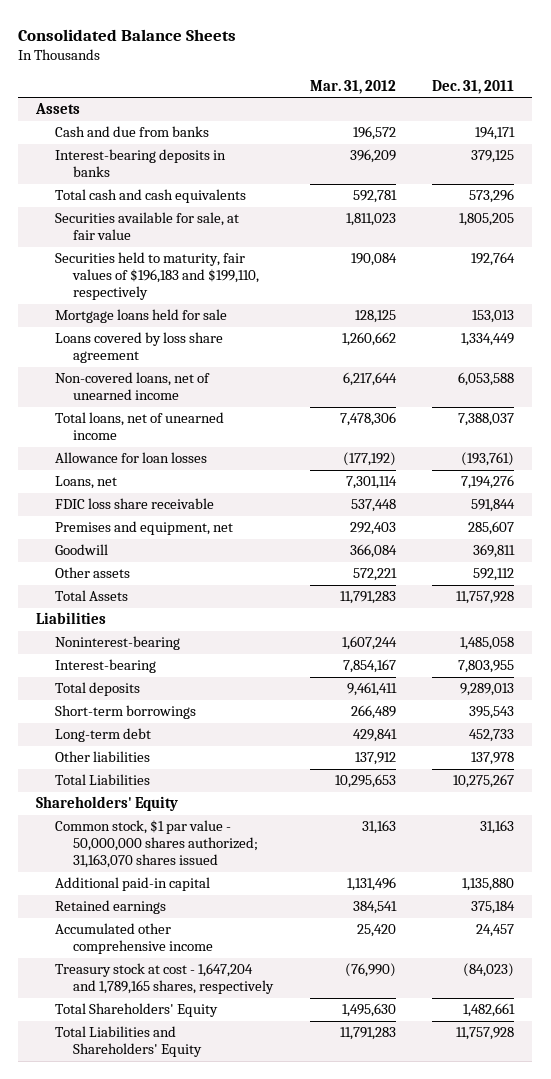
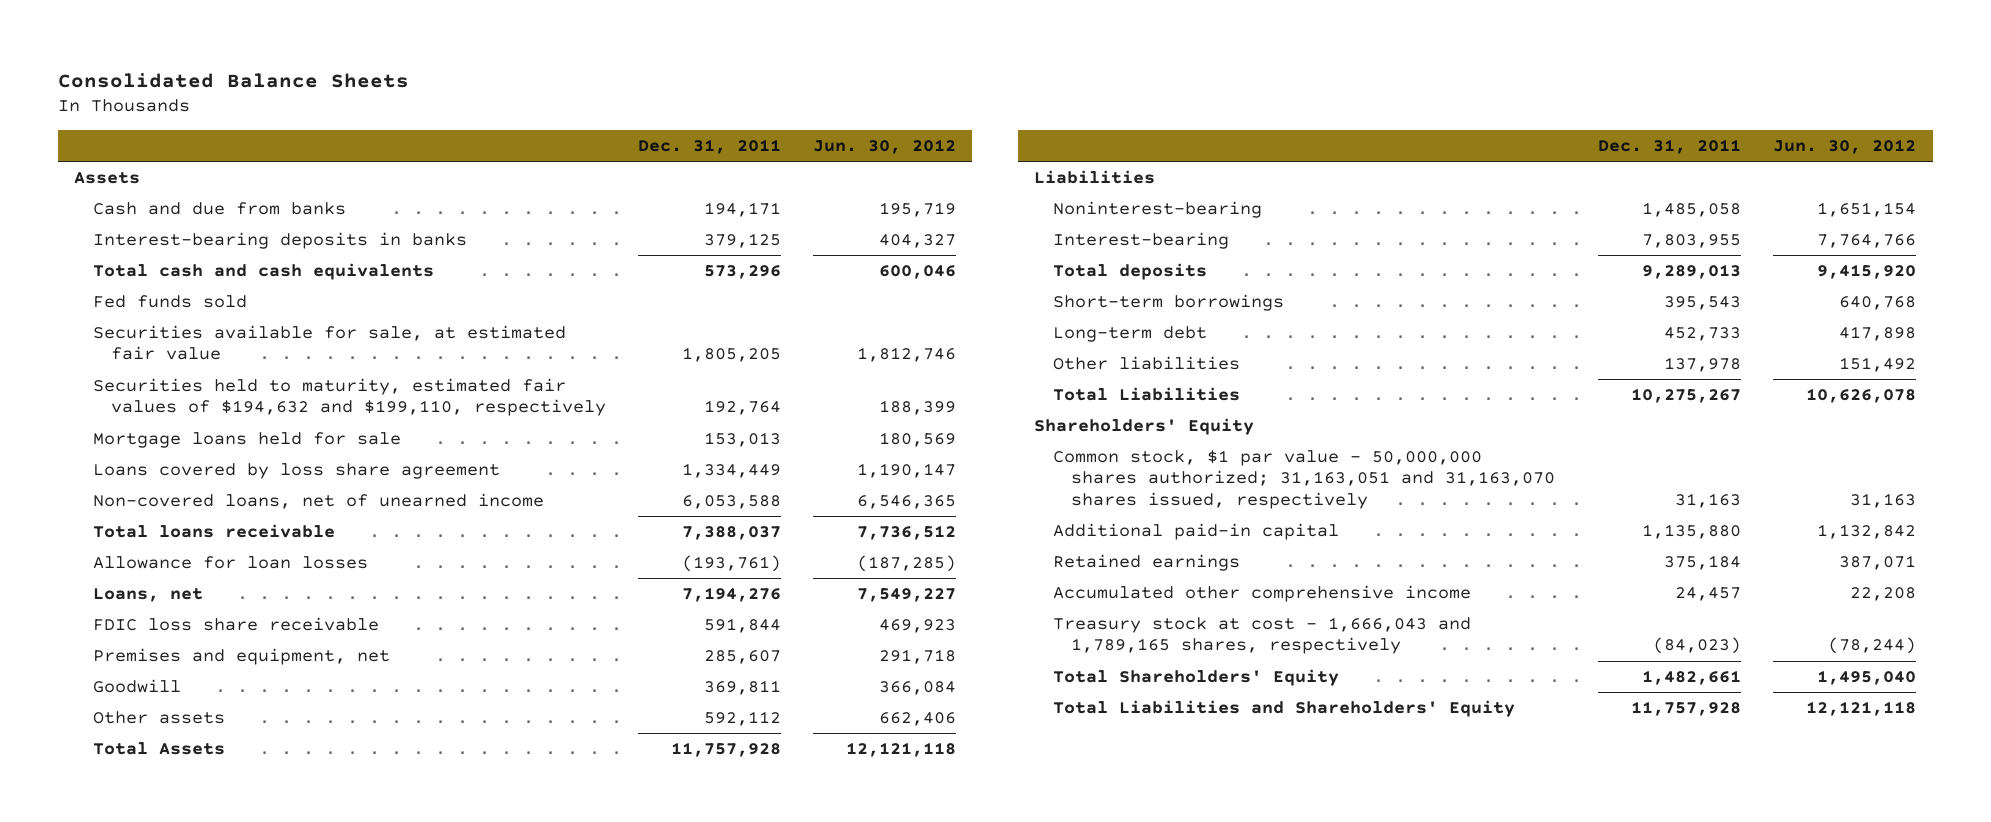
- | Mar. 31, 2012 | Dec. 31, 2011
+ | Dec. 31, 2011 | Jun. 30, 2012
- Securities available for sale, at fair value | 1,811,023 | 1,805,205
- Securities held to maturity, fair values of $196,183 and $199,110, respectively | 190,084 | 192,764
+ Fed funds sold
+ Securities available for sale, at estimated fair value | 1,805,205 | 1,812,746
+ Securities held to maturity, estimated fair values of $194,632 and $199,110, respectively | 192,764 | 188,399
- Total loans, net of unearned income | 7,478,306 | 7,388,037
+ Total loans receivable | 7,388,037 | 7,736,512
- Common stock, $1 par value - 50,000,000 shares authorized; 31,163,070 shares issued | 31,163 | 31,163
+ Common stock, $1 par value - 50,000,000 shares authorized; 31,163,051 and 31,163,070 shares issued, respectively | 31,163 | 31,163
- Treasury stock at cost - 1,647,204 and 1,789,165 shares, respectively | (76,990) | (84,023)
+ Treasury stock at cost - 1,666,043 and 1,789,165 shares, respectively | (84,023) | (78,244)

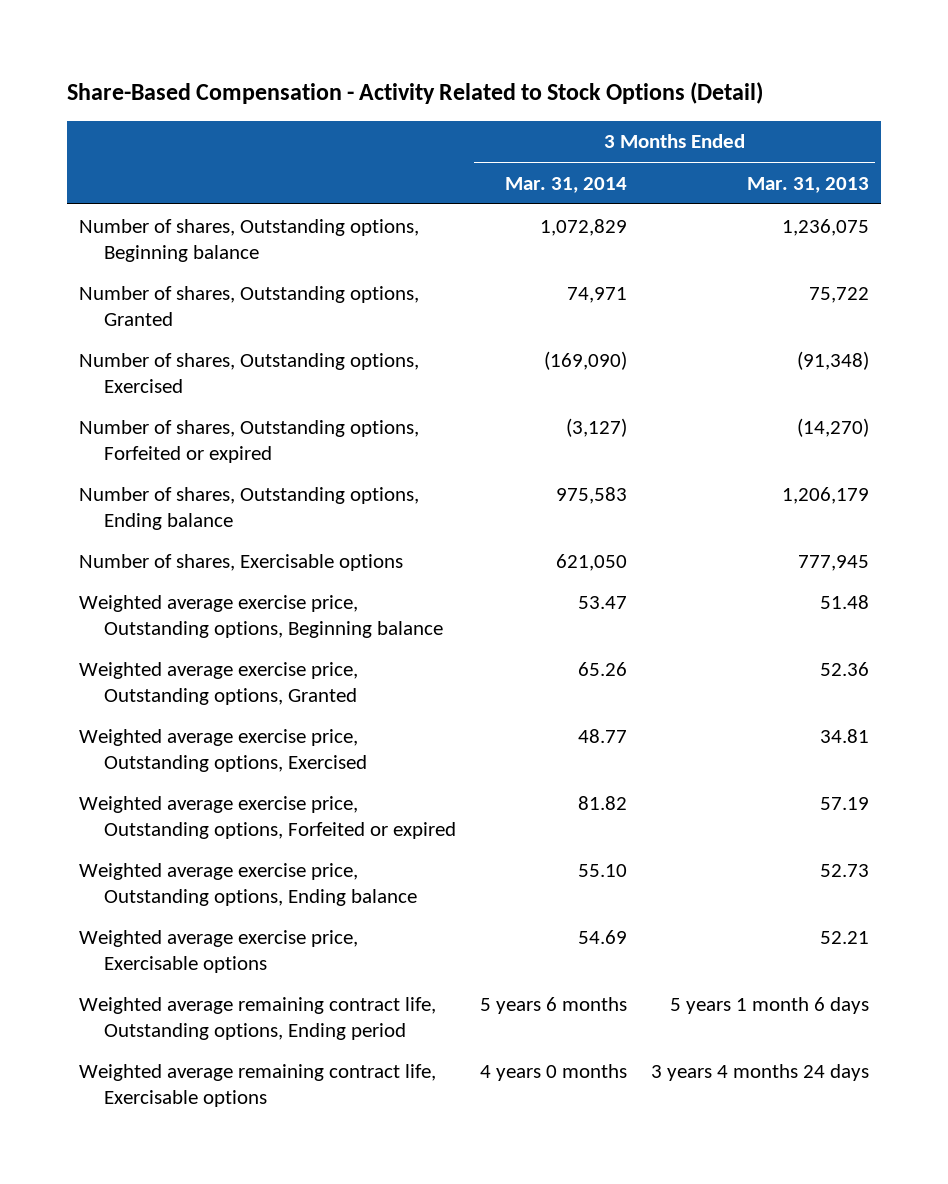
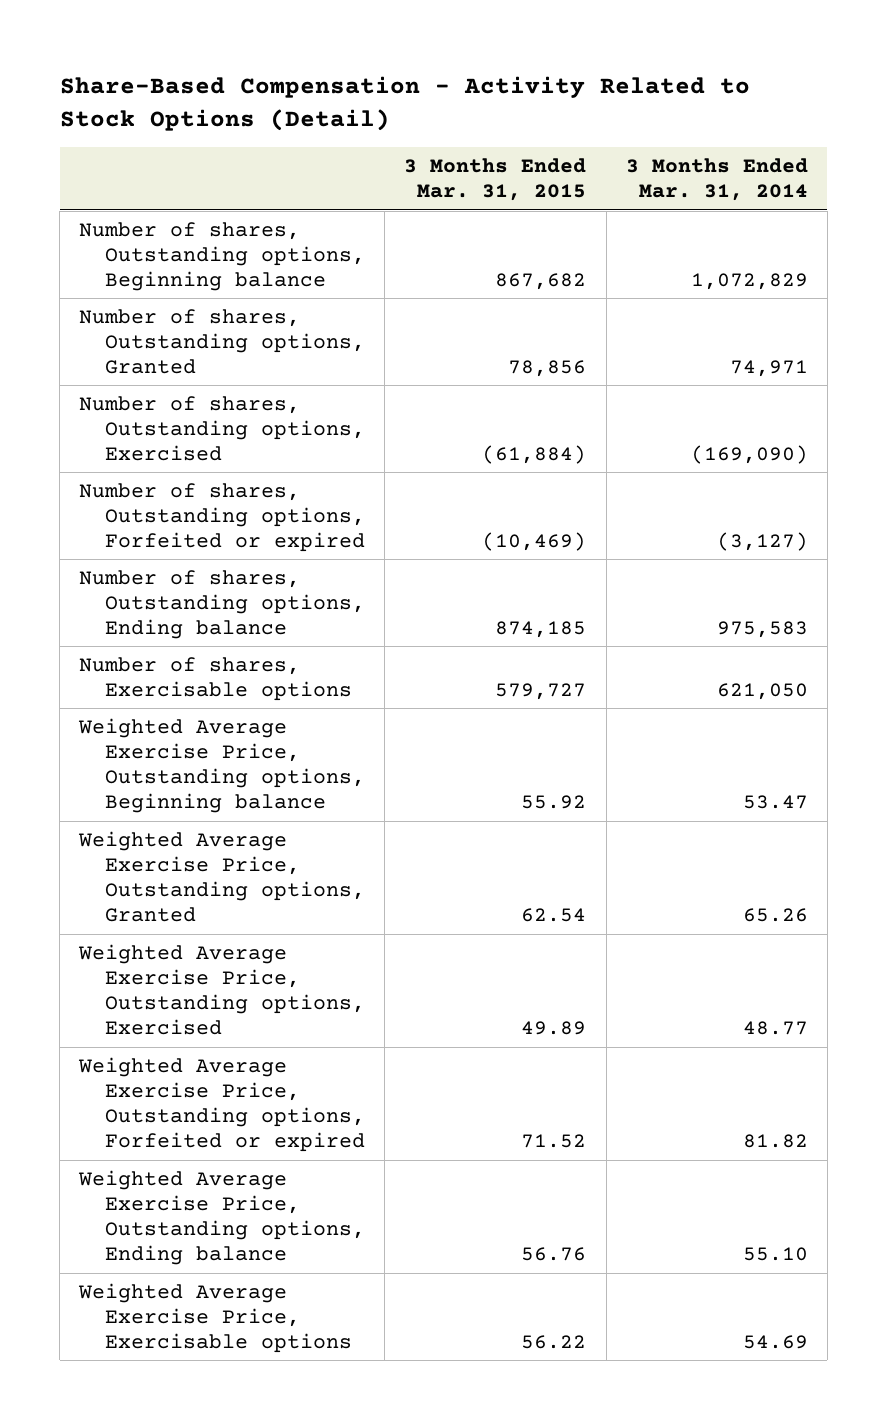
- | 3 Months Ended Mar. 31, 2014 | 3 Months Ended Mar. 31, 2013
+ | 3 Months Ended Mar. 31, 2015 | 3 Months Ended Mar. 31, 2014
- Weighted average exercise price, Outstanding options, Beginning balance | 53.47 | 51.48
- Weighted average exercise price, Outstanding options, Granted | 65.26 | 52.36
- Weighted average exercise price, Outstanding options, Exercised | 48.77 | 34.81
- Weighted average exercise price, Outstanding options, Forfeited or expired | 81.82 | 57.19
- Weighted average exercise price, Outstanding options, Ending balance | 55.10 | 52.73
- Weighted average exercise price, Exercisable options | 54.69 | 52.21
- Weighted average remaining contract life, Outstanding options, Ending period | 5 years 6 months | 5 years 1 month 6 days
- Weighted average remaining contract life, Exercisable options | 4 years 0 months | 3 years 4 months 24 days
+ Weighted Average Exercise Price, Outstanding options, Beginning balance | 55.92 | 53.47
+ Weighted Average Exercise Price, Outstanding options, Granted | 62.54 | 65.26
+ Weighted Average Exercise Price, Outstanding options, Exercised | 49.89 | 48.77
+ Weighted Average Exercise Price, Outstanding options, Forfeited or expired | 71.52 | 81.82
+ Weighted Average Exercise Price, Outstanding options, Ending balance | 56.76 | 55.10
+ Weighted Average Exercise Price, Exercisable options | 56.22 | 54.69

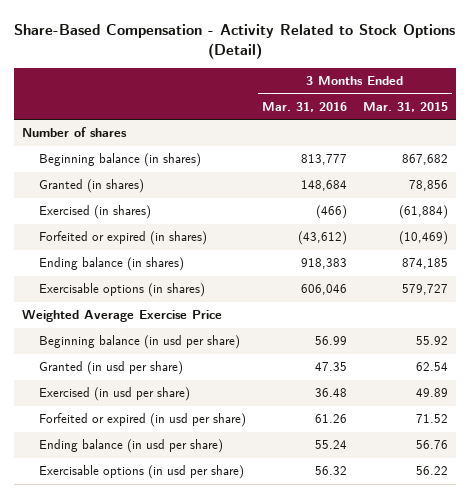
- | 3 Months Ended Mar. 31, 2015 | 3 Months Ended Mar. 31, 2014
+ | 3 Months Ended Mar. 31, 2016 | 3 Months Ended Mar. 31, 2015
- Number of shares, Outstanding options, Beginning balance | 867,682 | 1,072,829
- Number of shares, Outstanding options, Granted | 78,856 | 74,971
- Number of shares, Outstanding options, Exercised | (61,884) | (169,090)
- Number of shares, Outstanding options, Forfeited or expired | (10,469) | (3,127)
- Number of shares, Outstanding options, Ending balance | 874,185 | 975,583
- Number of shares, Exercisable options | 579,727 | 621,050
- Weighted Average Exercise Price, Outstanding options, Beginning balance | 55.92 | 53.47
- Weighted Average Exercise Price, Outstanding options, Granted | 62.54 | 65.26
- Weighted Average Exercise Price, Outstanding options, Exercised | 49.89 | 48.77
- Weighted Average Exercise Price, Outstanding options, Forfeited or expired | 71.52 | 81.82
- Weighted Average Exercise Price, Outstanding options, Ending balance | 56.76 | 55.10
- Weighted Average Exercise Price, Exercisable options | 56.22 | 54.69
+ Number of shares
+ Beginning balance (in shares) | 813,777 | 867,682
+ Granted (in shares) | 148,684 | 78,856
+ Exercised (in shares) | (466) | (61,884)
+ Forfeited or expired (in shares) | (43,612) | (10,469)
+ Ending balance (in shares) | 918,383 | 874,185
+ Exercisable options (in shares) | 606,046 | 579,727
+ Weighted Average Exercise Price
+ Beginning balance (in usd per share) | 56.99 | 55.92
+ Granted (in usd per share) | 47.35 | 62.54
+ Exercised (in usd per share) | 36.48 | 49.89
+ Forfeited or expired (in usd per share) | 61.26 | 71.52
+ Ending balance (in usd per share) | 55.24 | 56.76
+ Exercisable options (in usd per share) | 56.32 | 56.22

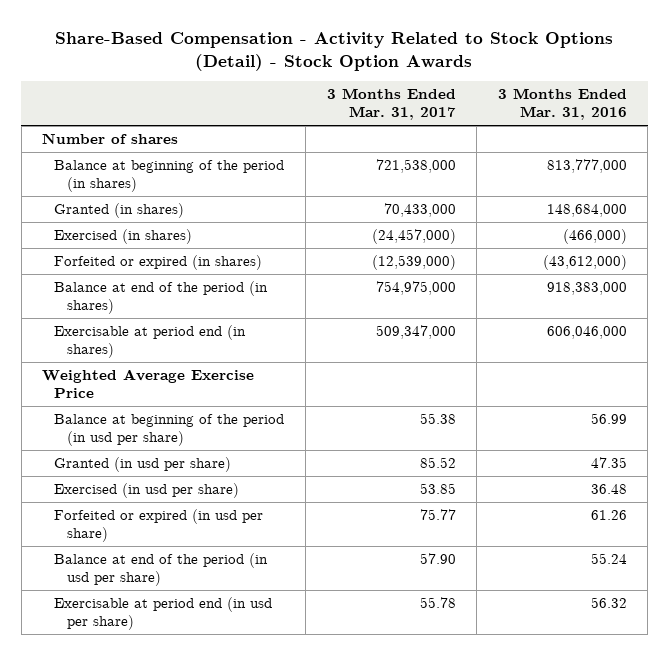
- Share-Based Compensation - Activity Related to Stock Options (Detail)
+ Share-Based Compensation - Activity Related to Stock Options (Detail) - Stock Option Awards
- | 3 Months Ended Mar. 31, 2016 | 3 Months Ended Mar. 31, 2015
+ | 3 Months Ended Mar. 31, 2017 | 3 Months Ended Mar. 31, 2016
- Beginning balance (in shares) | 813,777 | 867,682
- Granted (in shares) | 148,684 | 78,856
- Exercised (in shares) | (466) | (61,884)
- Forfeited or expired (in shares) | (43,612) | (10,469)
- Ending balance (in shares) | 918,383 | 874,185
- Exercisable options (in shares) | 606,046 | 579,727
+ Balance at beginning of the period (in shares) | 721,538,000 | 813,777,000
+ Granted (in shares) | 70,433,000 | 148,684,000
+ Exercised (in shares) | (24,457,000) | (466,000)
+ Forfeited or expired (in shares) | (12,539,000) | (43,612,000)
+ Balance at end of the period (in shares) | 754,975,000 | 918,383,000
+ Exercisable at period end (in shares) | 509,347,000 | 606,046,000
- Beginning balance (in usd per share) | 56.99 | 55.92
+ Balance at beginning of the period (in usd per share) | 55.38 | 56.99
- Ending balance (in usd per share) | 55.24 | 56.76
- Exercisable options (in usd per share) | 56.32 | 56.22
+ Balance at end of the period (in usd per share) | 57.90 | 55.24
+ Exercisable at period end (in usd per share) | 55.78 | 56.32

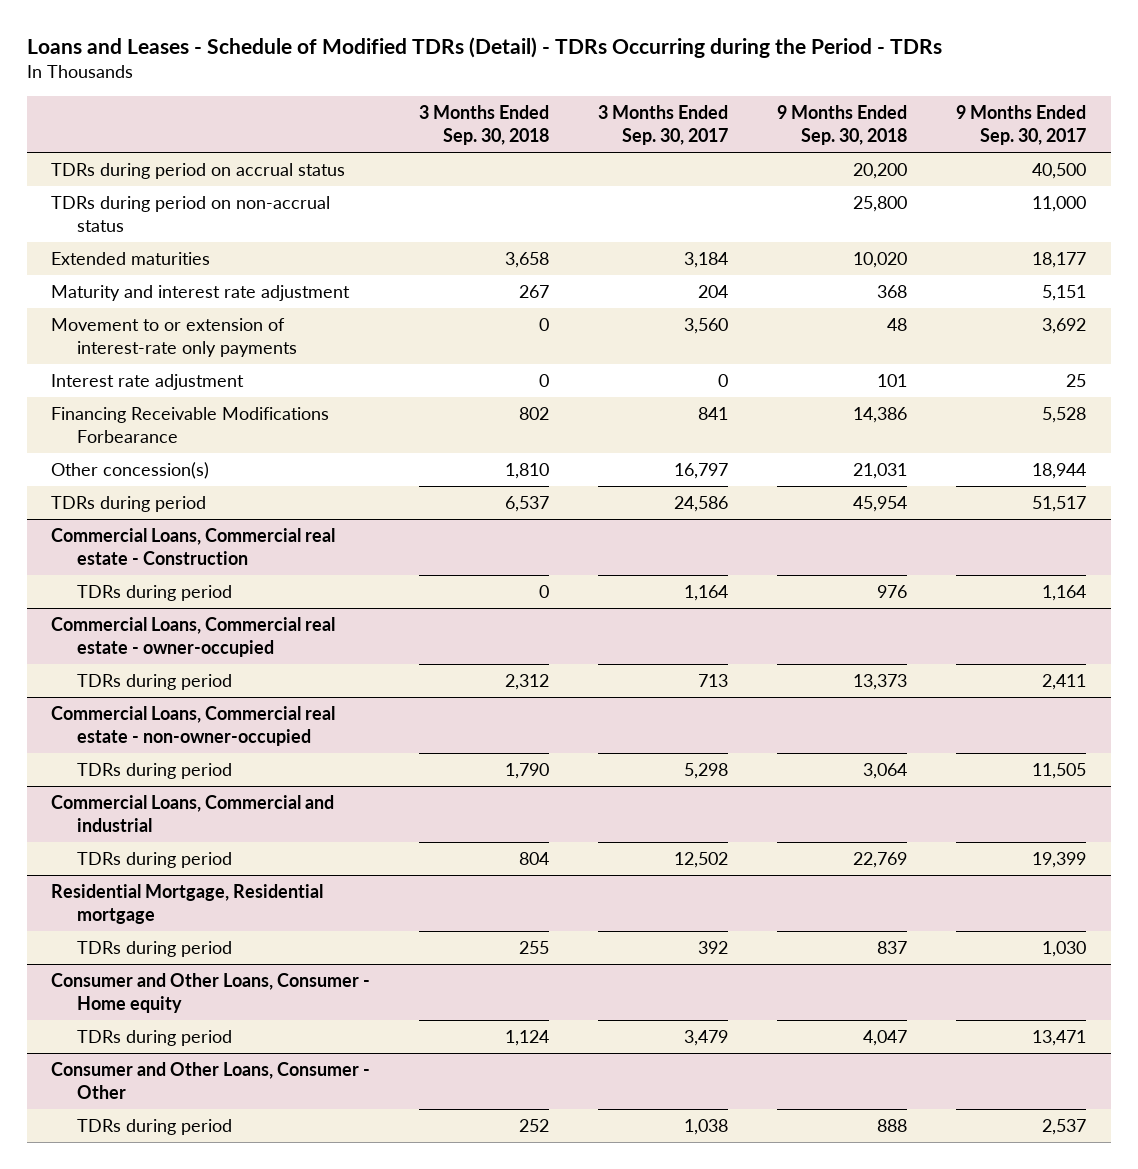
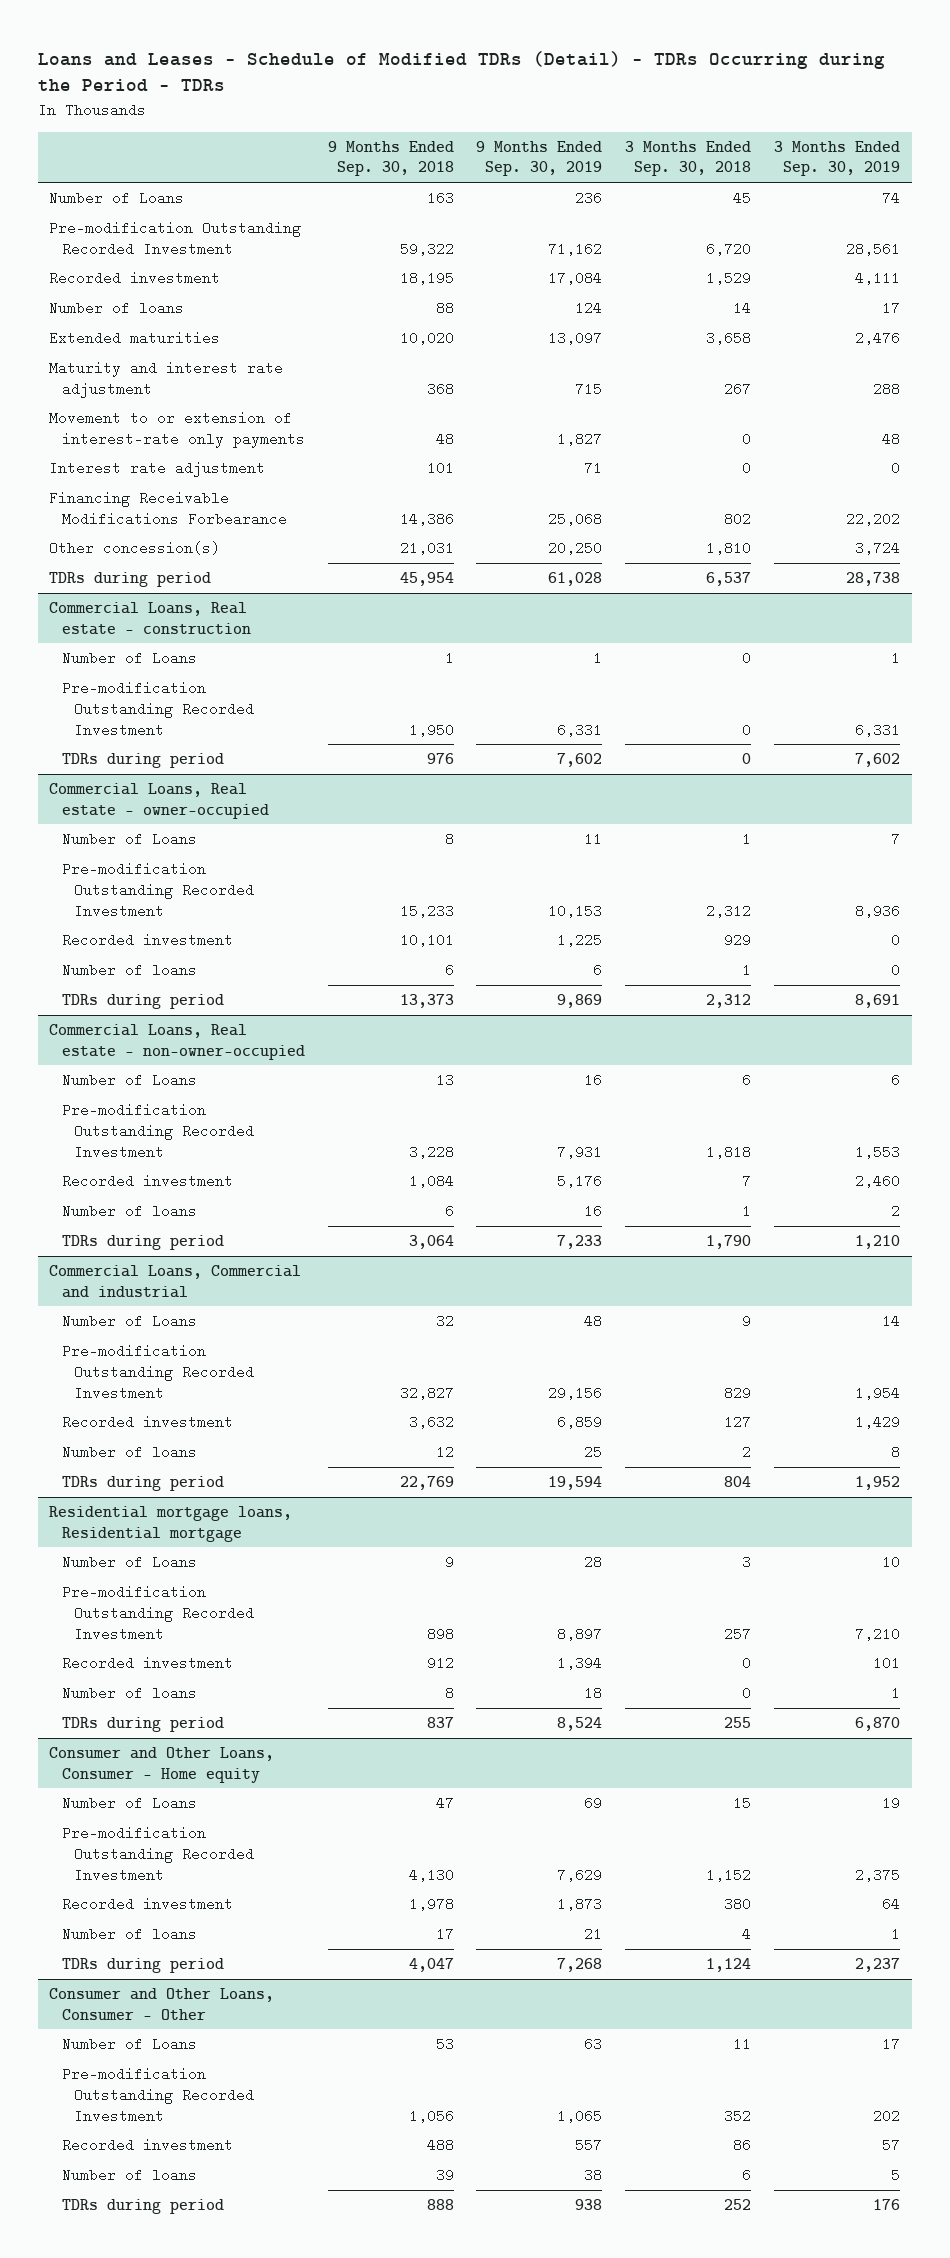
- | 3 Months Ended Sep. 30, 2018 | 3 Months Ended Sep. 30, 2017 | 9 Months Ended Sep. 30, 2018 | 9 Months Ended Sep. 30, 2017
+ | 9 Months Ended Sep. 30, 2018 | 9 Months Ended Sep. 30, 2019 | 3 Months Ended Sep. 30, 2018 | 3 Months Ended Sep. 30, 2019
- TDRs during period on accrual status | | | 20,200 | 40,500
- TDRs during period on non-accrual status | | | 25,800 | 11,000
+ Number of Loans | 163 | 236 | 45 | 74
+ Pre-modification Outstanding Recorded Investment | 59,322 | 71,162 | 6,720 | 28,561
+ Recorded investment | 18,195 | 17,084 | 1,529 | 4,111
+ Number of loans | 88 | 124 | 14 | 17
- Commercial Loans, Commercial real estate - Construction
+ Commercial Loans, Real estate - construction
+ Number of Loans | 1 | 1 | 0 | 1
+ Pre-modification Outstanding Recorded Investment | 1,950 | 6,331 | 0 | 6,331
- Commercial Loans, Commercial real estate - owner-occupied
+ Commercial Loans, Real estate - owner-occupied
+ Number of Loans | 8 | 11 | 1 | 7
+ Pre-modification Outstanding Recorded Investment | 15,233 | 10,153 | 2,312 | 8,936
+ Recorded investment | 10,101 | 1,225 | 929 | 0
+ Number of loans | 6 | 6 | 1 | 0
- Commercial Loans, Commercial real estate - non-owner-occupied
+ Commercial Loans, Real estate - non-owner-occupied
+ Number of Loans | 13 | 16 | 6 | 6
+ Pre-modification Outstanding Recorded Investment | 3,228 | 7,931 | 1,818 | 1,553
+ Recorded investment | 1,084 | 5,176 | 7 | 2,460
+ Number of loans | 6 | 16 | 1 | 2
@ Commercial Loans, Commercial and industrial
+ Number of Loans | 32 | 48 | 9 | 14
+ Pre-modification Outstanding Recorded Investment | 32,827 | 29,156 | 829 | 1,954
+ Recorded investment | 3,632 | 6,859 | 127 | 1,429
+ Number of loans | 12 | 25 | 2 | 8
- Residential Mortgage, Residential mortgage
+ Residential mortgage loans, Residential mortgage
+ Number of Loans | 9 | 28 | 3 | 10
+ Pre-modification Outstanding Recorded Investment | 898 | 8,897 | 257 | 7,210
+ Recorded investment | 912 | 1,394 | 0 | 101
+ Number of loans | 8 | 18 | 0 | 1
@ Consumer and Other Loans, Consumer - Home equity
+ Number of Loans | 47 | 69 | 15 | 19
+ Pre-modification Outstanding Recorded Investment | 4,130 | 7,629 | 1,152 | 2,375
+ Recorded investment | 1,978 | 1,873 | 380 | 64
+ Number of loans | 17 | 21 | 4 | 1
@ Consumer and Other Loans, Consumer - Other
+ Number of Loans | 53 | 63 | 11 | 17
+ Pre-modification Outstanding Recorded Investment | 1,056 | 1,065 | 352 | 202
+ Recorded investment | 488 | 557 | 86 | 57
+ Number of loans | 39 | 38 | 6 | 5

